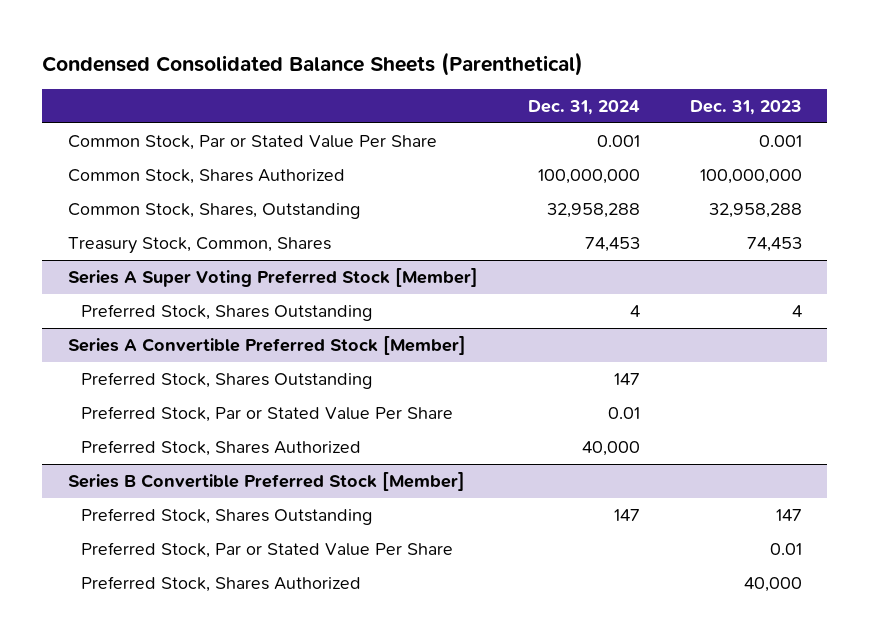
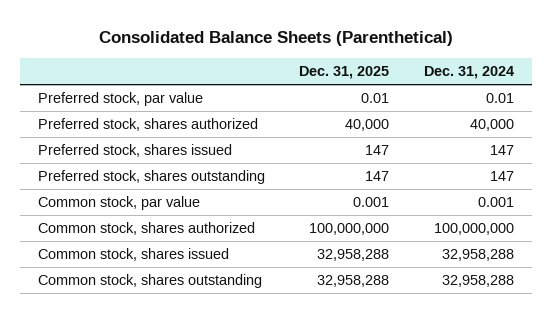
- Condensed Consolidated Balance Sheets (Parenthetical)
+ Consolidated Balance Sheets (Parenthetical)
- | Dec. 31, 2024 | Dec. 31, 2023
+ | Dec. 31, 2025 | Dec. 31, 2024
- Common Stock, Par or Stated Value Per Share | 0.001 | 0.001
- Common Stock, Shares Authorized | 100,000,000 | 100,000,000
- Common Stock, Shares, Outstanding | 32,958,288 | 32,958,288
- Treasury Stock, Common, Shares | 74,453 | 74,453
- Series A Super Voting Preferred Stock [Member]
- Preferred Stock, Shares Outstanding | 4 | 4
- Series A Convertible Preferred Stock [Member]
- Preferred Stock, Shares Outstanding | 147 |
- Preferred Stock, Par or Stated Value Per Share | 0.01 |
- Preferred Stock, Shares Authorized | 40,000 |
- Series B Convertible Preferred Stock [Member]
- Preferred Stock, Shares Outstanding | 147 | 147
- Preferred Stock, Par or Stated Value Per Share | | 0.01
- Preferred Stock, Shares Authorized | | 40,000
+ Preferred stock, par value | 0.01 | 0.01
+ Preferred stock, shares authorized | 40,000 | 40,000
+ Preferred stock, shares issued | 147 | 147
+ Preferred stock, shares outstanding | 147 | 147
+ Common stock, par value | 0.001 | 0.001
+ Common stock, shares authorized | 100,000,000 | 100,000,000
+ Common stock, shares issued | 32,958,288 | 32,958,288
+ Common stock, shares outstanding | 32,958,288 | 32,958,288

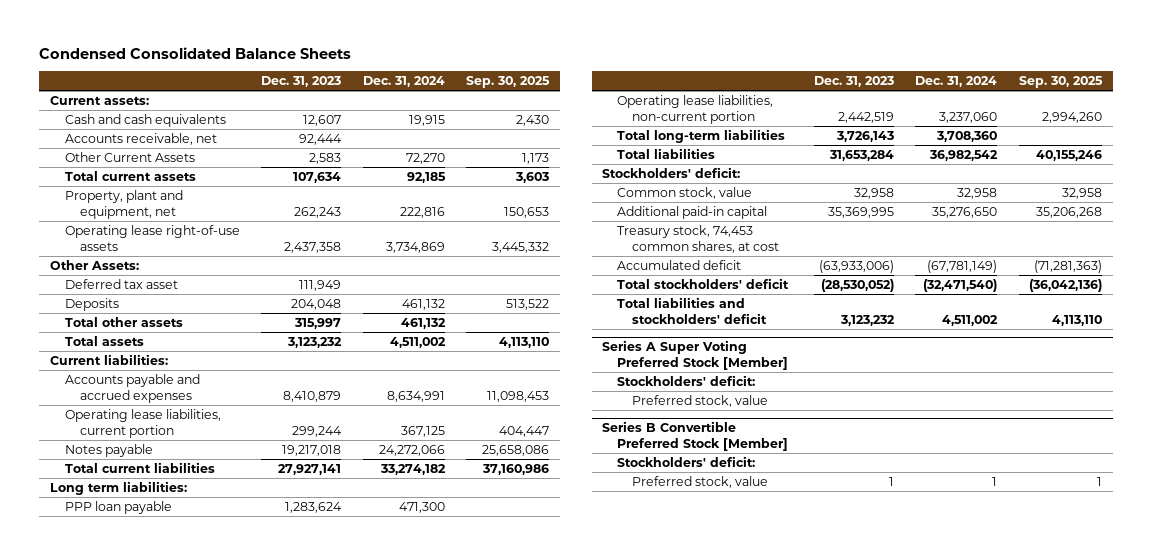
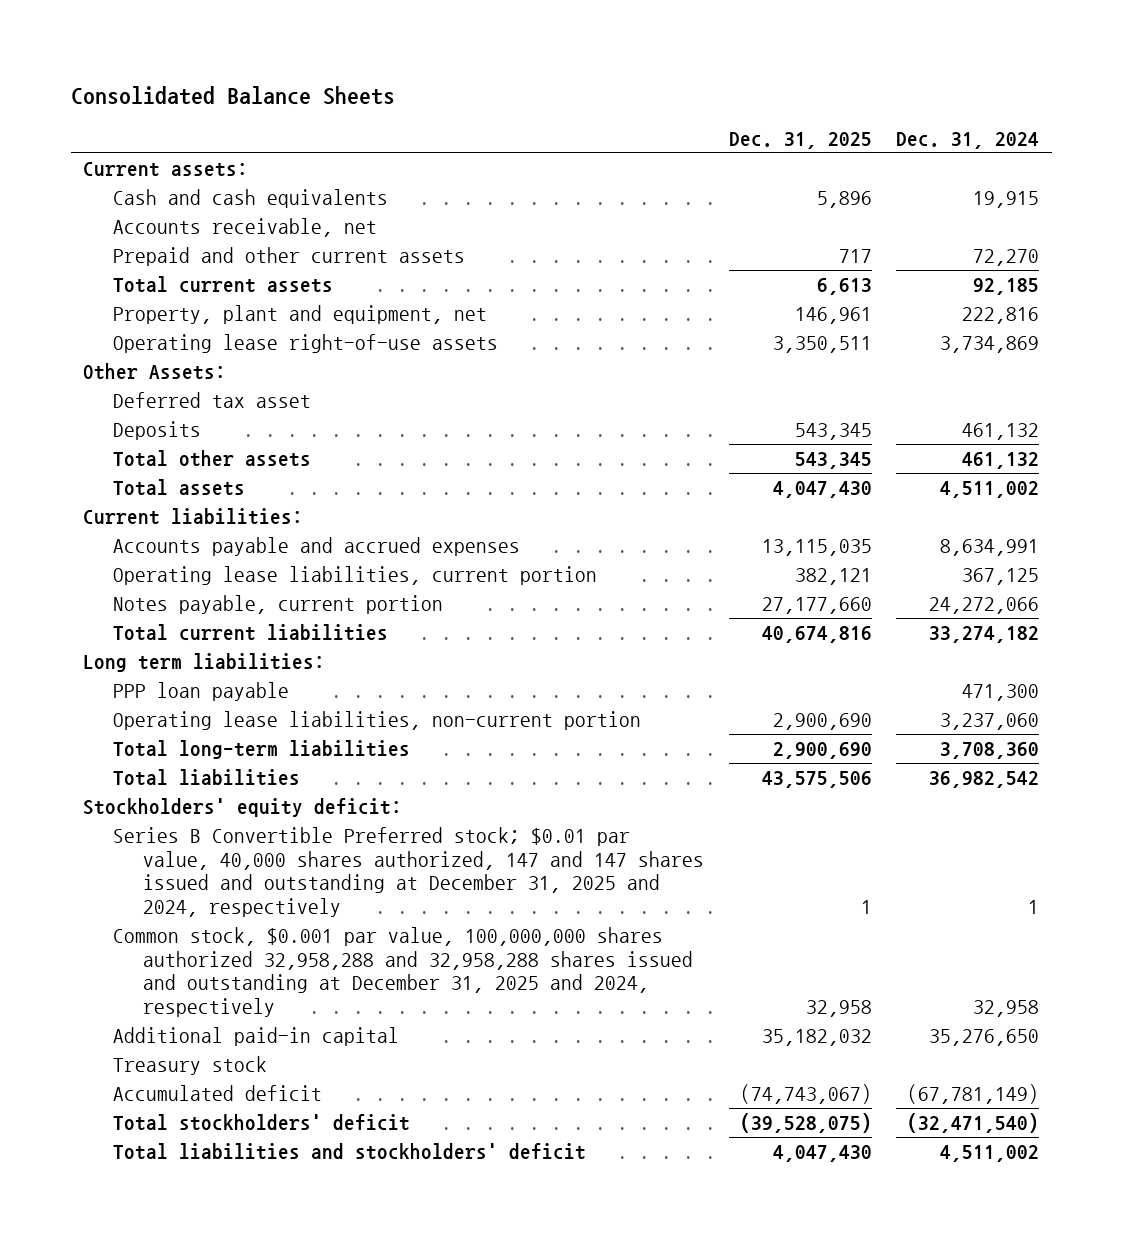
- Condensed Consolidated Balance Sheets
+ Consolidated Balance Sheets
- | Dec. 31, 2023 | Dec. 31, 2024 | Sep. 30, 2025
+ | Dec. 31, 2025 | Dec. 31, 2024
- Other Current Assets | 2,583 | 72,270 | 1,173
+ Prepaid and other current assets | 717 | 72,270
- Notes payable | 19,217,018 | 24,272,066 | 25,658,086
+ Notes payable, current portion | 27,177,660 | 24,272,066
- Stockholders' deficit:
- Common stock, value | 32,958 | 32,958 | 32,958
+ Stockholders' equity deficit:
+ Series B Convertible Preferred stock; $0.01 par value, 40,000 shares authorized, 147 and 147 shares issued and outstanding at December 31, 2025 and 2024, respectively | 1 | 1
+ Common stock, $0.001 par value, 100,000,000 shares authorized 32,958,288 and 32,958,288 shares issued and outstanding at December 31, 2025 and 2024, respectively | 32,958 | 32,958
- Treasury stock, 74,453 common shares, at cost
+ Treasury stock
- Series A Super Voting Preferred Stock [Member]
- Stockholders' deficit:
- Preferred stock, value
- Series B Convertible Preferred Stock [Member]
- Stockholders' deficit:
- Preferred stock, value | 1 | 1 | 1

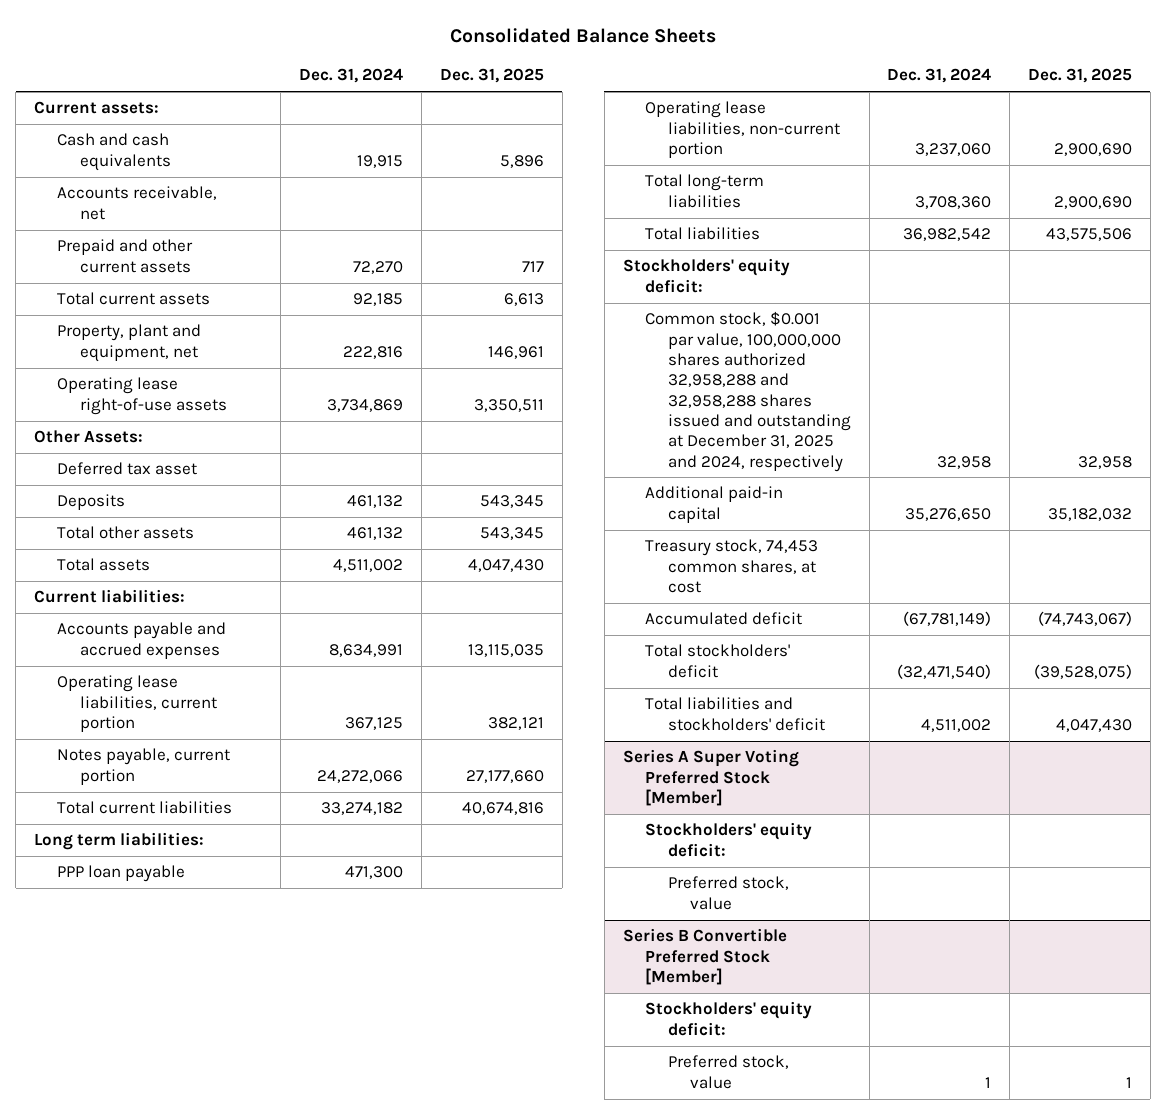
- | Dec. 31, 2025 | Dec. 31, 2024
+ | Dec. 31, 2024 | Dec. 31, 2025
- Series B Convertible Preferred stock; $0.01 par value, 40,000 shares authorized, 147 and 147 shares issued and outstanding at December 31, 2025 and 2024, respectively | 1 | 1
- Treasury stock
+ Treasury stock, 74,453 common shares, at cost
+ Series A Super Voting Preferred Stock [Member]
+ Stockholders' equity deficit:
+ Preferred stock, value
+ Series B Convertible Preferred Stock [Member]
+ Stockholders' equity deficit:
+ Preferred stock, value | 1 | 1

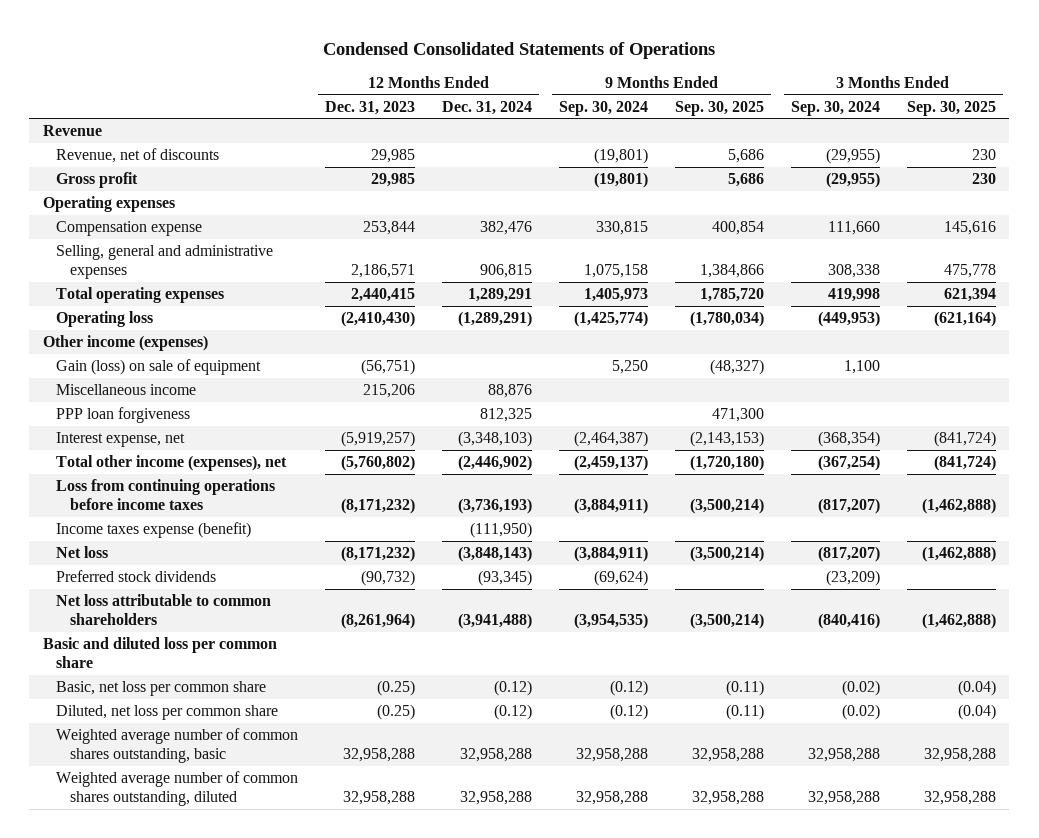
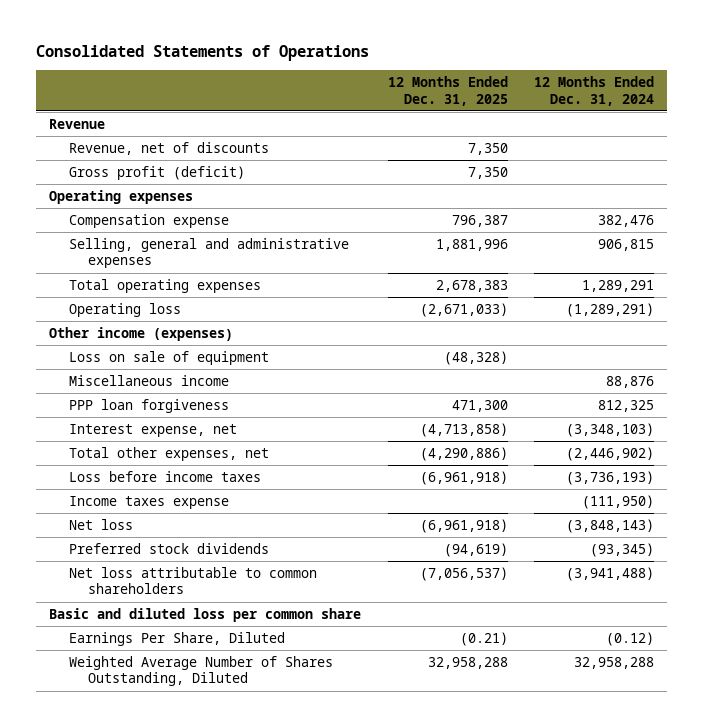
- Condensed Consolidated Statements of Operations
+ Consolidated Statements of Operations
- | 12 Months Ended Dec. 31, 2023 | 12 Months Ended Dec. 31, 2024 | 9 Months Ended Sep. 30, 2024 | 9 Months Ended Sep. 30, 2025 | 3 Months Ended Sep. 30, 2024 | 3 Months Ended Sep. 30, 2025
+ | 12 Months Ended Dec. 31, 2025 | 12 Months Ended Dec. 31, 2024
- Gross profit | 29,985 | | (19,801) | 5,686 | (29,955) | 230
+ Gross profit (deficit) | 7,350 |
- Gain (loss) on sale of equipment | (56,751) | | 5,250 | (48,327) | 1,100 |
+ Loss on sale of equipment | (48,328) |
- Total other income (expenses), net | (5,760,802) | (2,446,902) | (2,459,137) | (1,720,180) | (367,254) | (841,724)
- Loss from continuing operations before income taxes | (8,171,232) | (3,736,193) | (3,884,911) | (3,500,214) | (817,207) | (1,462,888)
- Income taxes expense (benefit) | | (111,950) | | | |
+ Total other expenses, net | (4,290,886) | (2,446,902)
+ Loss before income taxes | (6,961,918) | (3,736,193)
+ Income taxes expense | | (111,950)
- Basic, net loss per common share | (0.25) | (0.12) | (0.12) | (0.11) | (0.02) | (0.04)
- Diluted, net loss per common share | (0.25) | (0.12) | (0.12) | (0.11) | (0.02) | (0.04)
- Weighted average number of common shares outstanding, basic | 32,958,288 | 32,958,288 | 32,958,288 | 32,958,288 | 32,958,288 | 32,958,288
- Weighted average number of common shares outstanding, diluted | 32,958,288 | 32,958,288 | 32,958,288 | 32,958,288 | 32,958,288 | 32,958,288
+ Earnings Per Share, Diluted | (0.21) | (0.12)
+ Weighted Average Number of Shares Outstanding, Diluted | 32,958,288 | 32,958,288

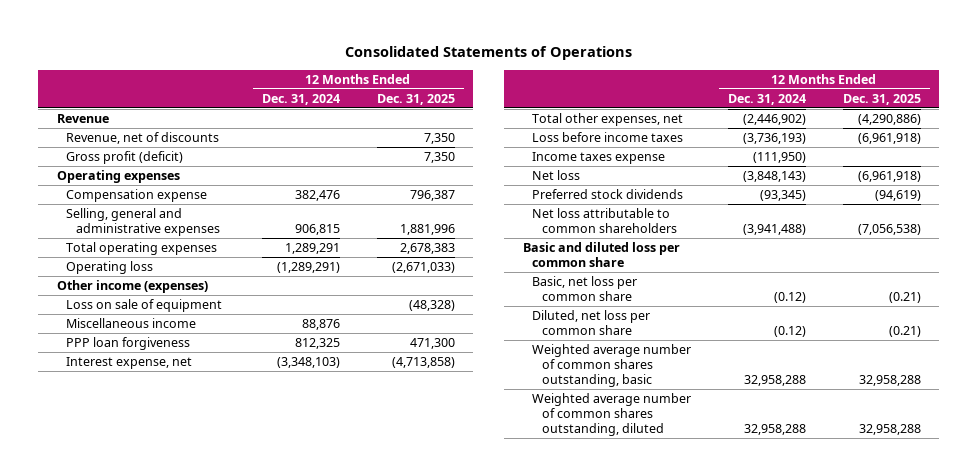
- | 12 Months Ended Dec. 31, 2025 | 12 Months Ended Dec. 31, 2024
+ | 12 Months Ended Dec. 31, 2024 | 12 Months Ended Dec. 31, 2025
- Net loss attributable to common shareholders | (7,056,537) | (3,941,488)
+ Net loss attributable to common shareholders | (3,941,488) | (7,056,538)
- Earnings Per Share, Diluted | (0.21) | (0.12)
- Weighted Average Number of Shares Outstanding, Diluted | 32,958,288 | 32,958,288
+ Basic, net loss per common share | (0.12) | (0.21)
+ Diluted, net loss per common share | (0.12) | (0.21)
+ Weighted average number of common shares outstanding, basic | 32,958,288 | 32,958,288
+ Weighted average number of common shares outstanding, diluted | 32,958,288 | 32,958,288

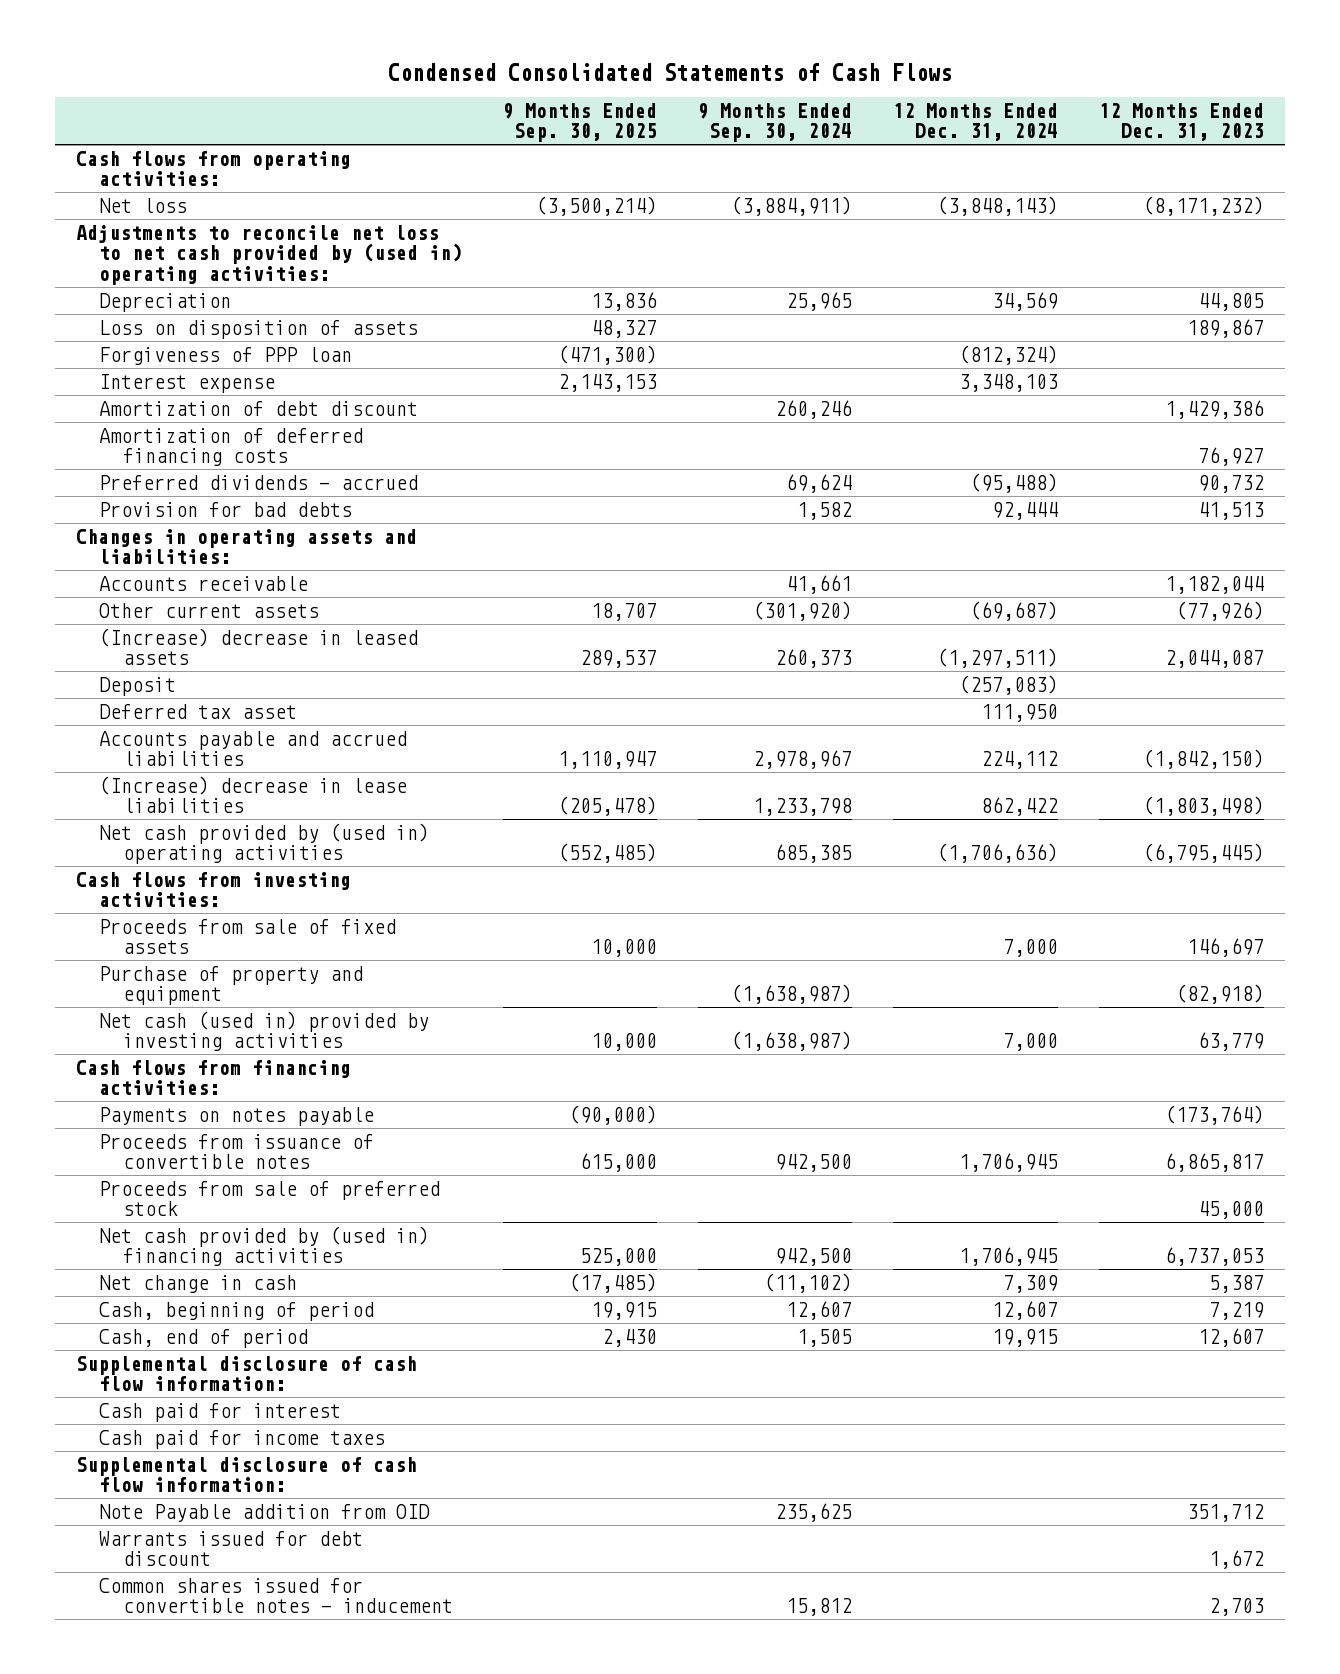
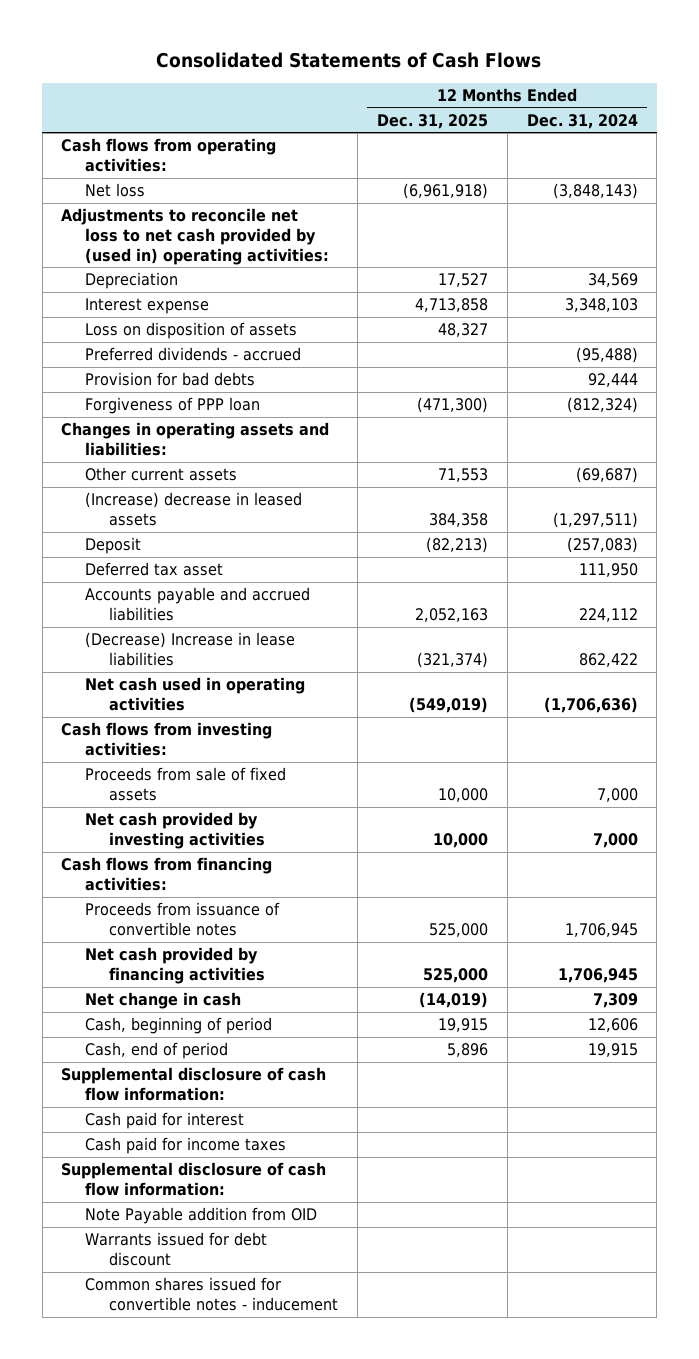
- Condensed Consolidated Statements of Cash Flows
+ Consolidated Statements of Cash Flows
- | 9 Months Ended Sep. 30, 2025 | 9 Months Ended Sep. 30, 2024 | 12 Months Ended Dec. 31, 2024 | 12 Months Ended Dec. 31, 2023
+ | 12 Months Ended Dec. 31, 2025 | 12 Months Ended Dec. 31, 2024
- Amortization of debt discount | | 260,246 | | 1,429,386
- Amortization of deferred financing costs | | | | 76,927
moved down: Loss on disposition of assets | 48,327 |
moved down: Forgiveness of PPP loan | (471,300) | (812,324)
- Accounts receivable | | 41,661 | | 1,182,044
- (Increase) decrease in lease liabilities | (205,478) | 1,233,798 | 862,422 | (1,803,498)
- Net cash provided by (used in) operating activities | (552,485) | 685,385 | (1,706,636) | (6,795,445)
+ (Decrease) Increase in lease liabilities | (321,374) | 862,422
+ Net cash used in operating activities | (549,019) | (1,706,636)
- Purchase of property and equipment | | (1,638,987) | | (82,918)
- Net cash (used in) provided by investing activities | 10,000 | (1,638,987) | 7,000 | 63,779
+ Net cash provided by investing activities | 10,000 | 7,000
- Payments on notes payable | (90,000) | | | (173,764)
- Proceeds from sale of preferred stock | | | | 45,000
- Net cash provided by (used in) financing activities | 525,000 | 942,500 | 1,706,945 | 6,737,053
+ Net cash provided by financing activities | 525,000 | 1,706,945
- Cash, beginning of period | 19,915 | 12,607 | 12,607 | 7,219
+ Cash, beginning of period | 19,915 | 12,606

